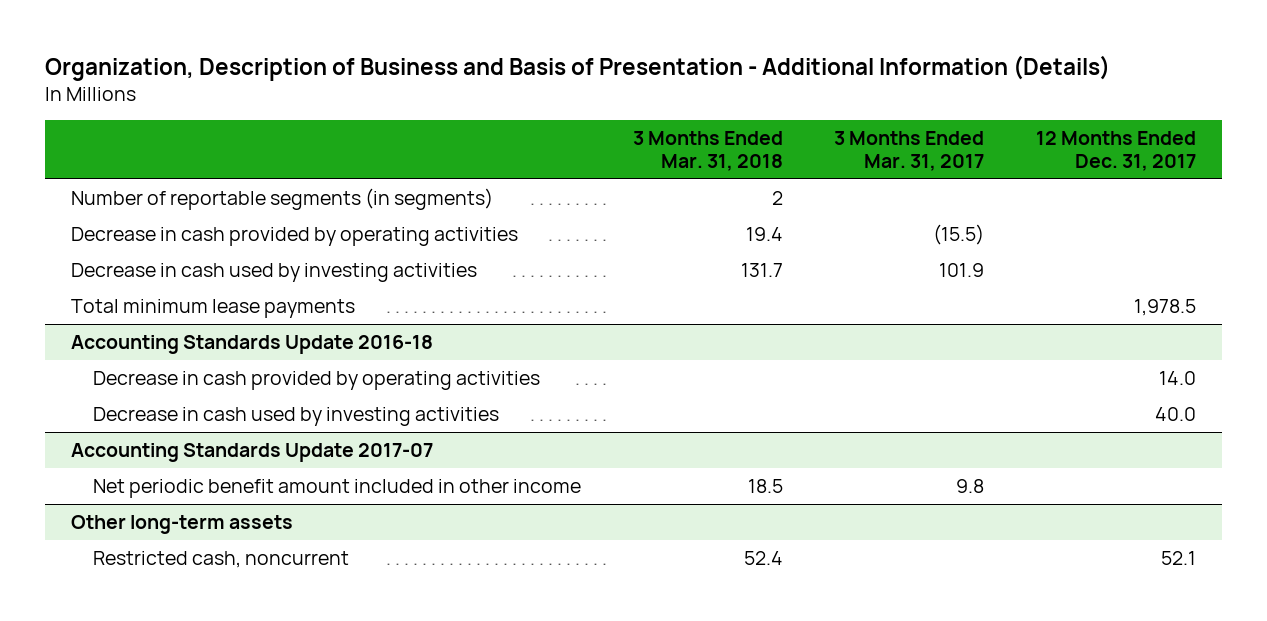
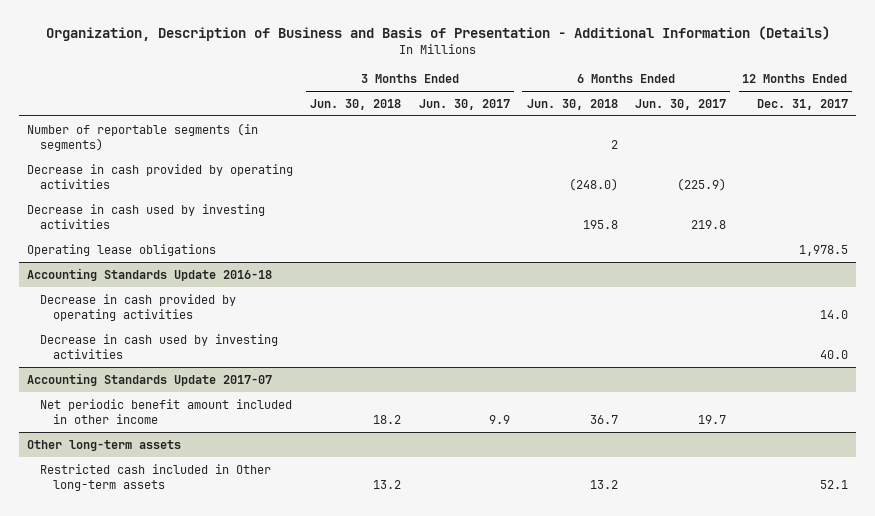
- | 3 Months Ended Mar. 31, 2018 | 3 Months Ended Mar. 31, 2017 | 12 Months Ended Dec. 31, 2017
+ | 3 Months Ended Jun. 30, 2018 | 3 Months Ended Jun. 30, 2017 | 6 Months Ended Jun. 30, 2018 | 6 Months Ended Jun. 30, 2017 | 12 Months Ended Dec. 31, 2017
- Total minimum lease payments | | | 1,978.5
+ Operating lease obligations | | | | | 1,978.5
@ Other long-term assets
- Restricted cash, noncurrent | 52.4 | | 52.1
+ Restricted cash included in Other long-term assets | 13.2 | | 13.2 | | 52.1

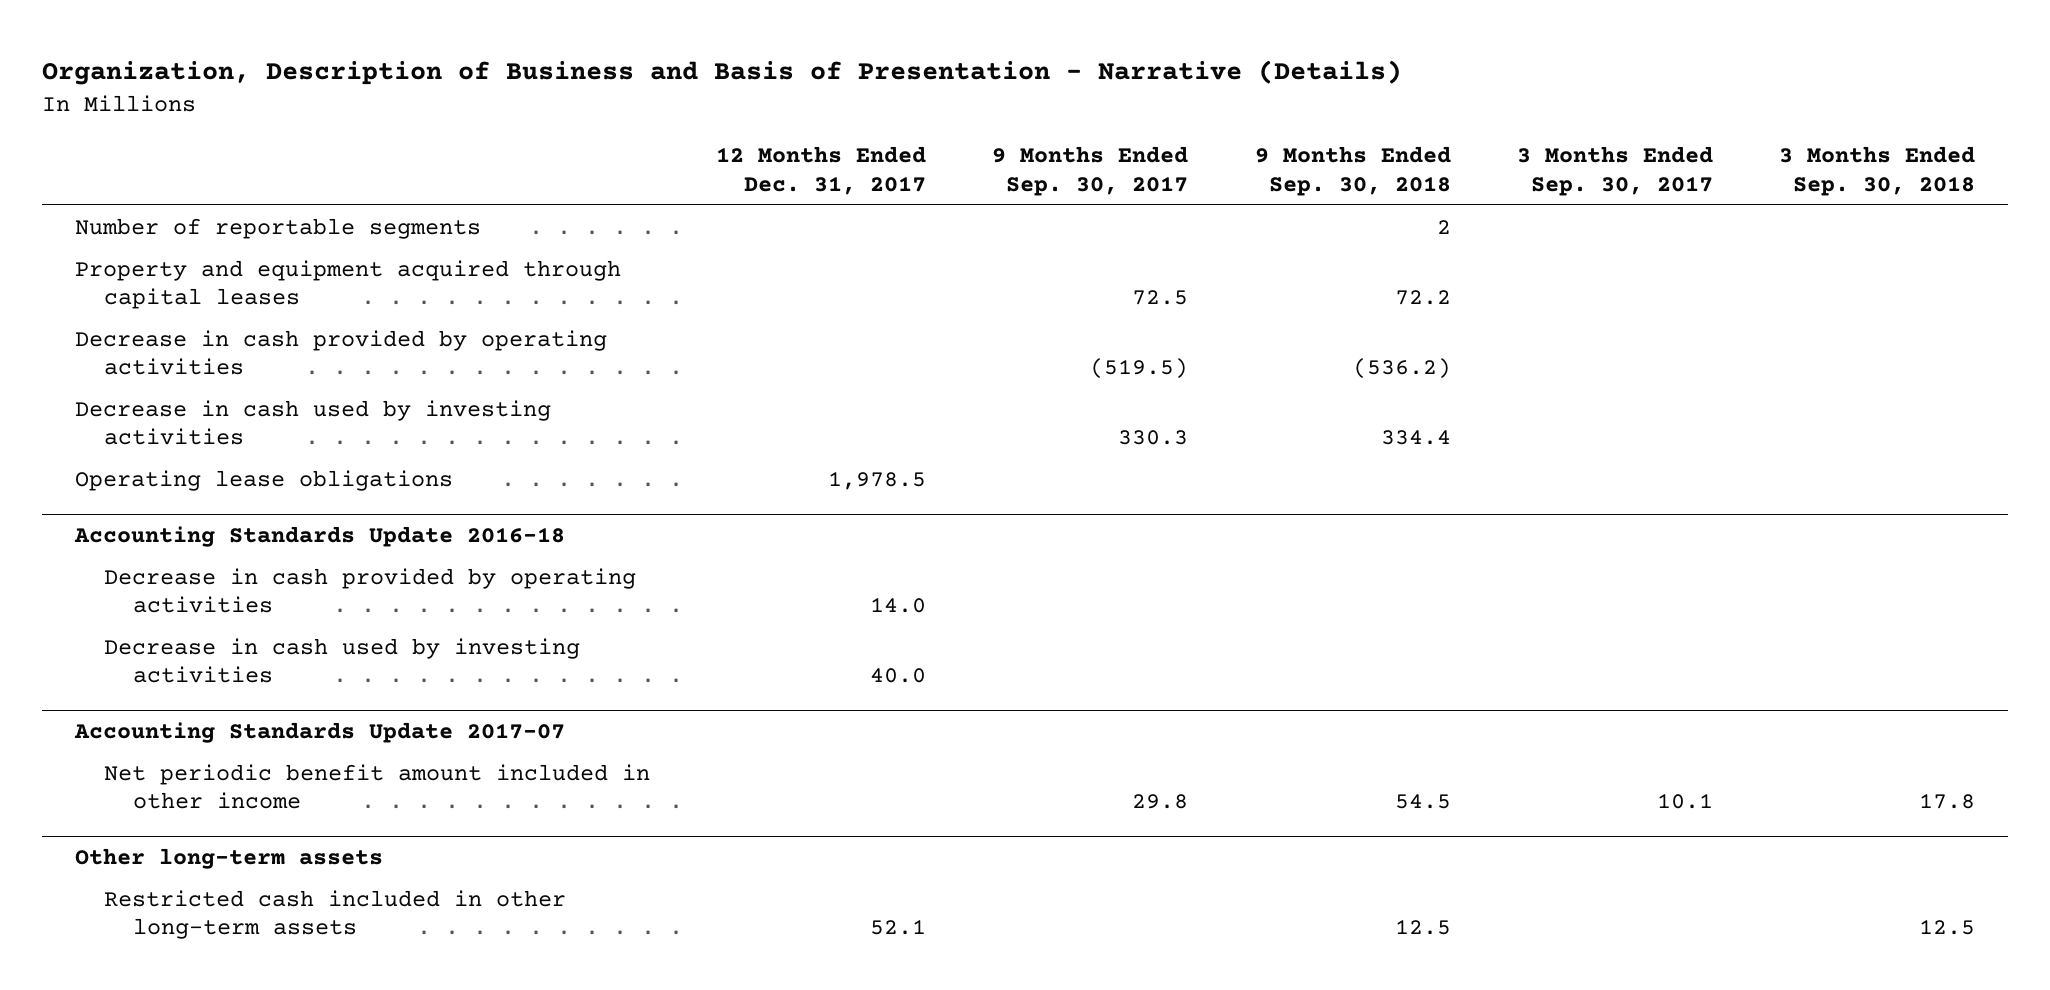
- Organization, Description of Business and Basis of Presentation - Additional Information (Details)
+ Organization, Description of Business and Basis of Presentation - Narrative (Details)
- | 3 Months Ended Jun. 30, 2018 | 3 Months Ended Jun. 30, 2017 | 6 Months Ended Jun. 30, 2018 | 6 Months Ended Jun. 30, 2017 | 12 Months Ended Dec. 31, 2017
+ | 12 Months Ended Dec. 31, 2017 | 9 Months Ended Sep. 30, 2017 | 9 Months Ended Sep. 30, 2018 | 3 Months Ended Sep. 30, 2017 | 3 Months Ended Sep. 30, 2018
- Number of reportable segments (in segments) | | | 2 | |
+ Number of reportable segments | | | 2 | |
+ Property and equipment acquired through capital leases | | 72.5 | 72.2 | |
@ Other long-term assets
- Restricted cash included in Other long-term assets | 13.2 | | 13.2 | | 52.1
+ Restricted cash included in other long-term assets | 52.1 | | 12.5 | | 12.5

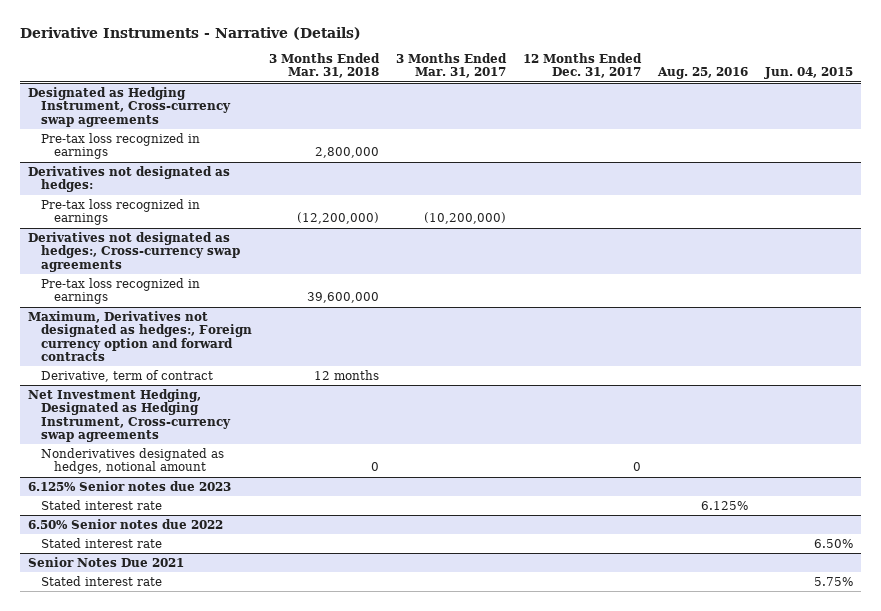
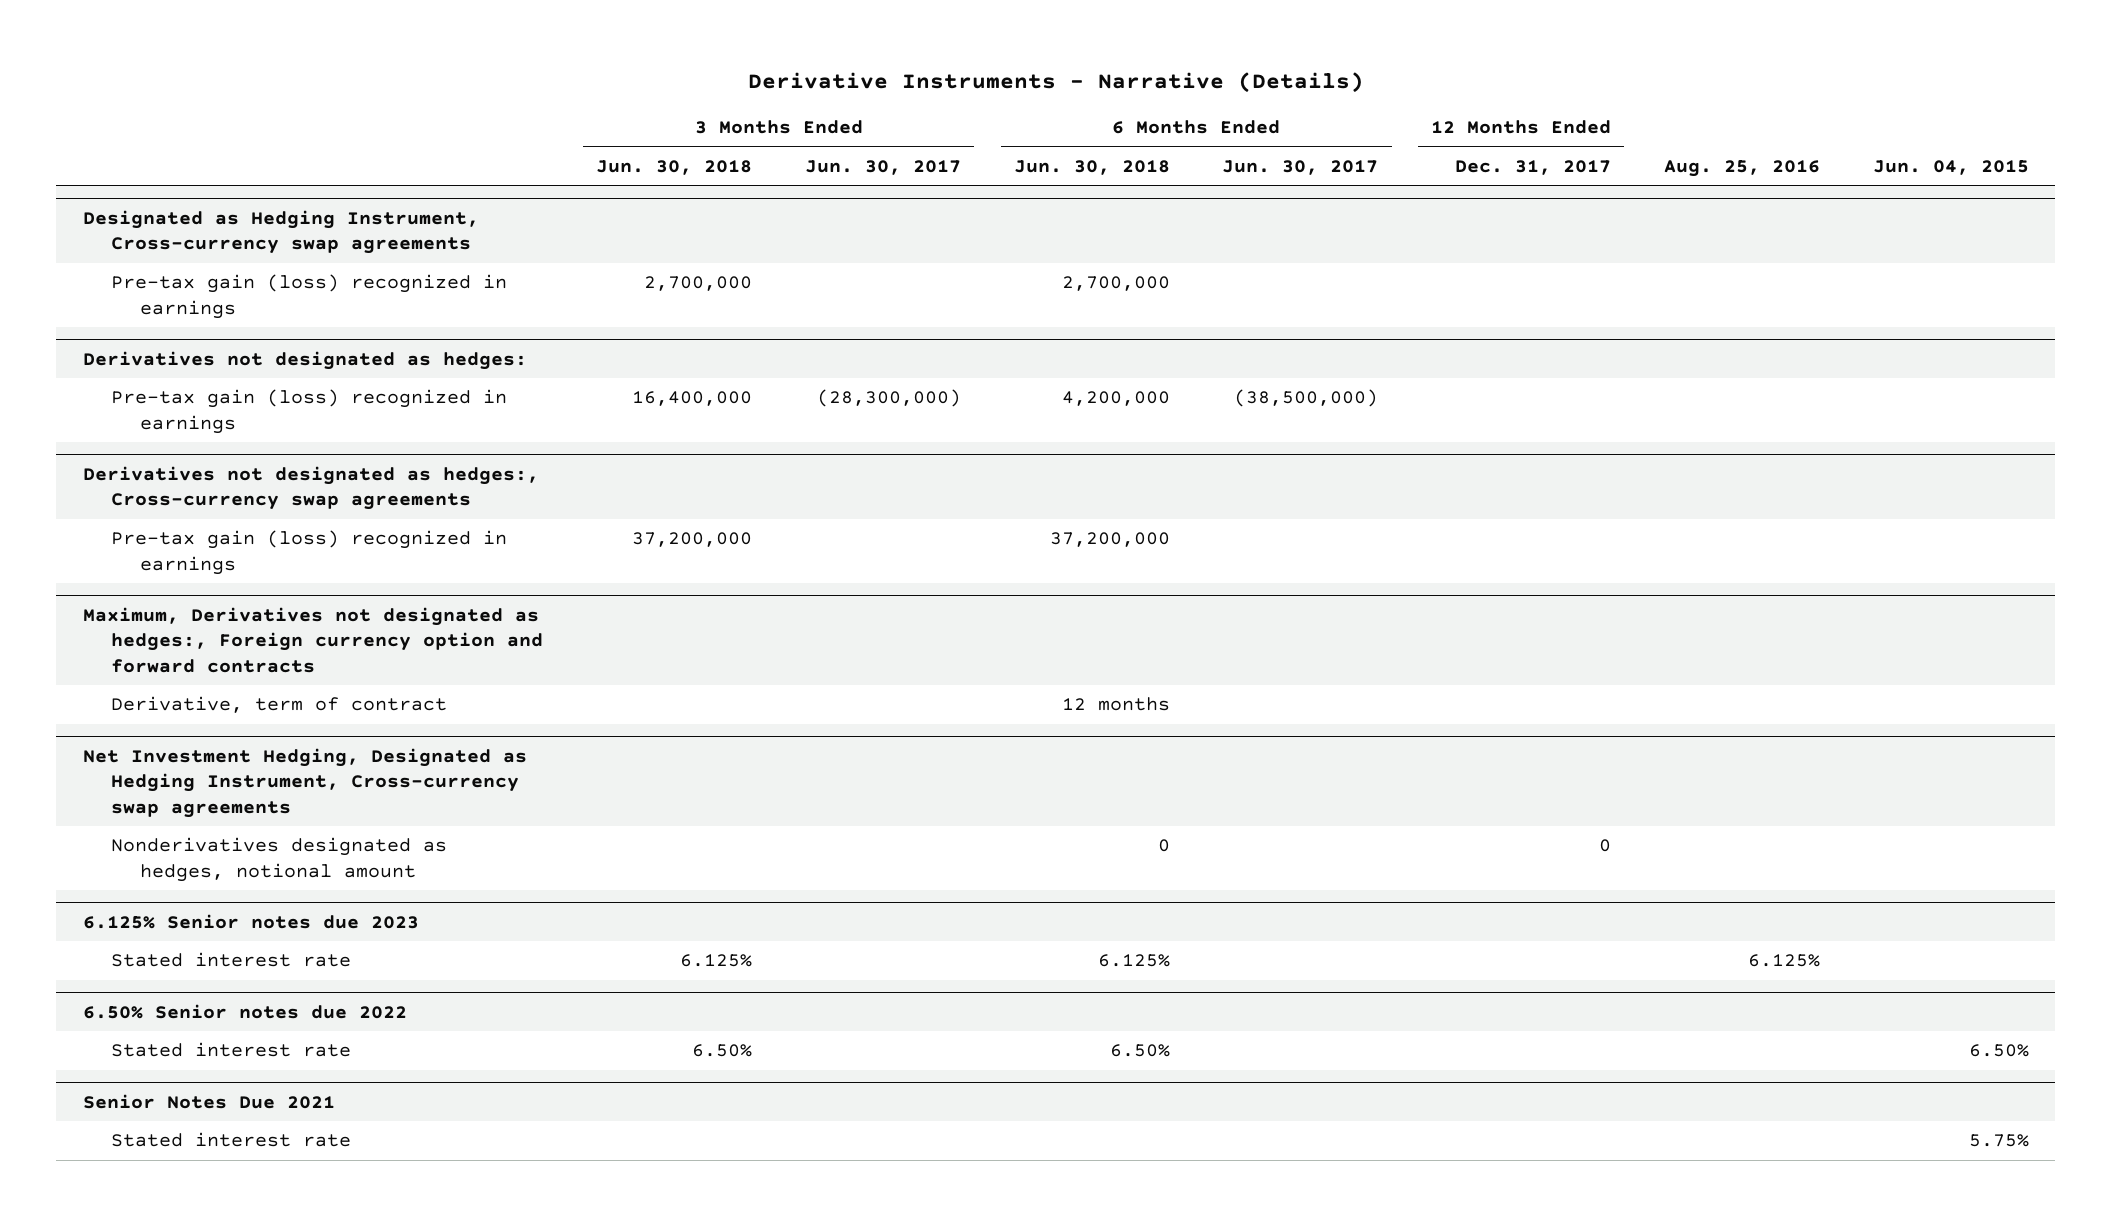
- | 3 Months Ended Mar. 31, 2018 | 3 Months Ended Mar. 31, 2017 | 12 Months Ended Dec. 31, 2017 | Aug. 25, 2016 | Jun. 04, 2015
+ | 3 Months Ended Jun. 30, 2018 | 3 Months Ended Jun. 30, 2017 | 6 Months Ended Jun. 30, 2018 | 6 Months Ended Jun. 30, 2017 | 12 Months Ended Dec. 31, 2017 | Aug. 25, 2016 | Jun. 04, 2015
@ Designated as Hedging Instrument, Cross-currency swap agreements
- Pre-tax loss recognized in earnings | 2,800,000 | | | |
+ Pre-tax gain (loss) recognized in earnings | 2,700,000 | | 2,700,000 | | | |
@ Derivatives not designated as hedges:
- Pre-tax loss recognized in earnings | (12,200,000) | (10,200,000) | | |
+ Pre-tax gain (loss) recognized in earnings | 16,400,000 | (28,300,000) | 4,200,000 | (38,500,000) | | |
@ Derivatives not designated as hedges:, Cross-currency swap agreements
- Pre-tax loss recognized in earnings | 39,600,000 | | | |
+ Pre-tax gain (loss) recognized in earnings | 37,200,000 | | 37,200,000 | | | |

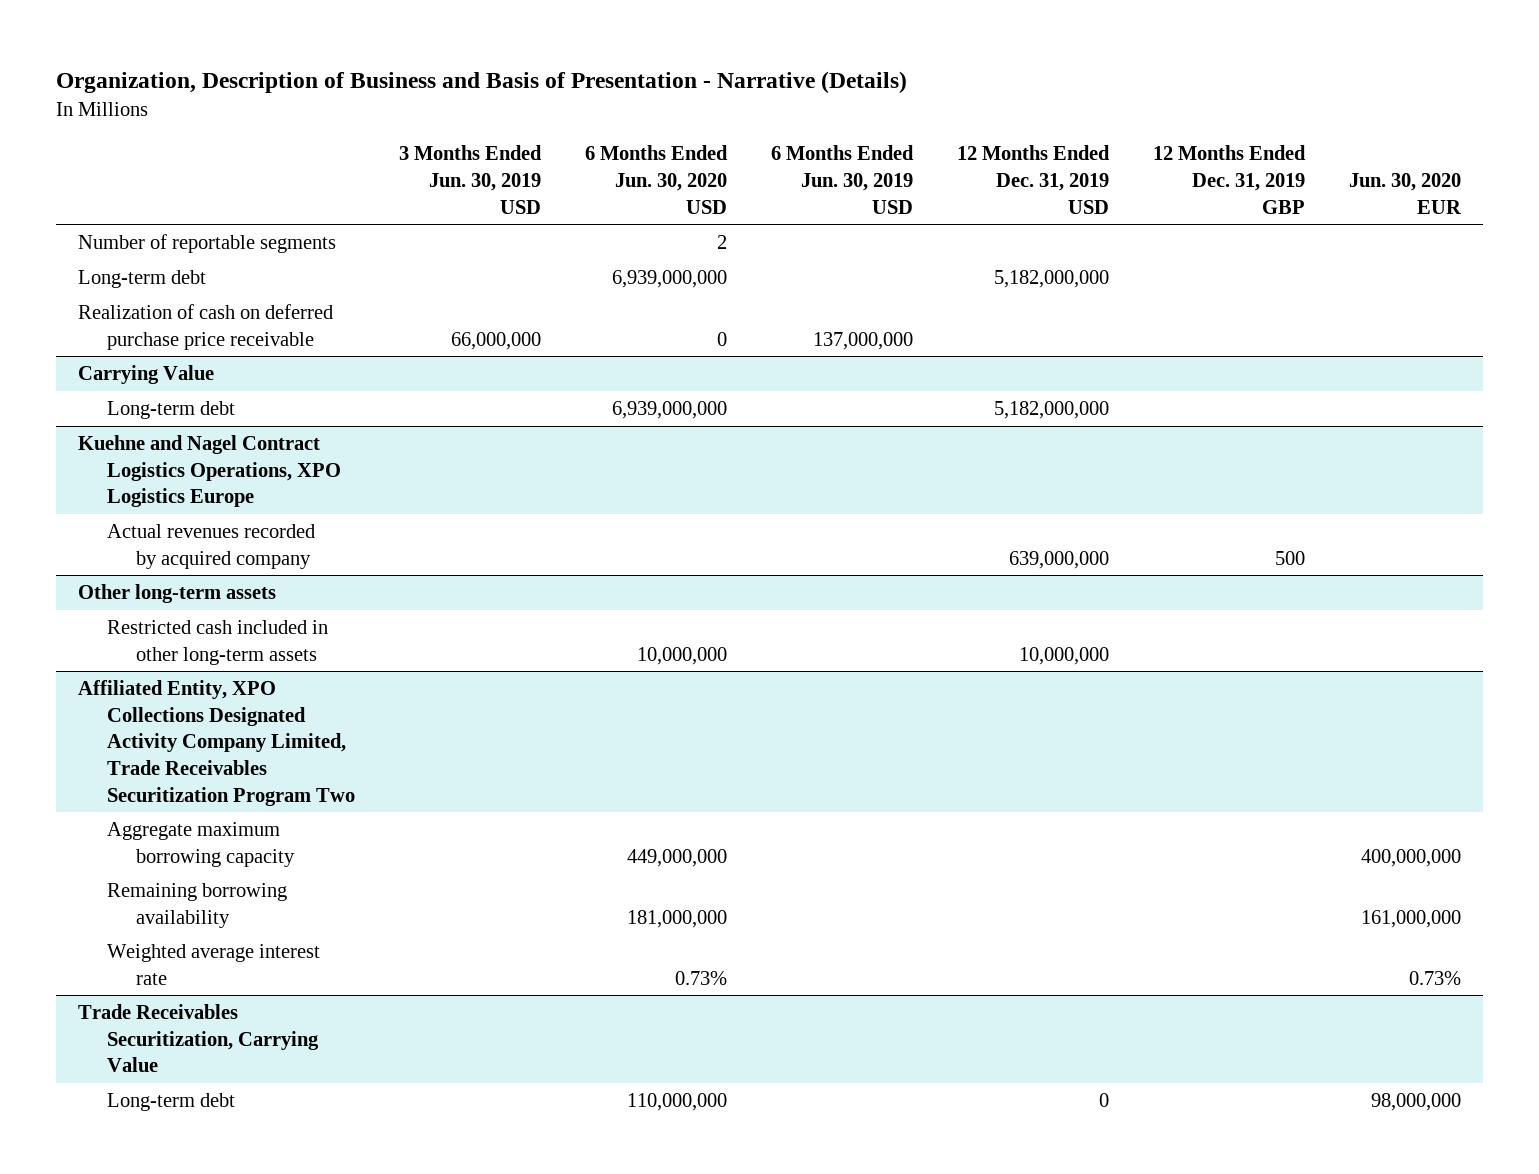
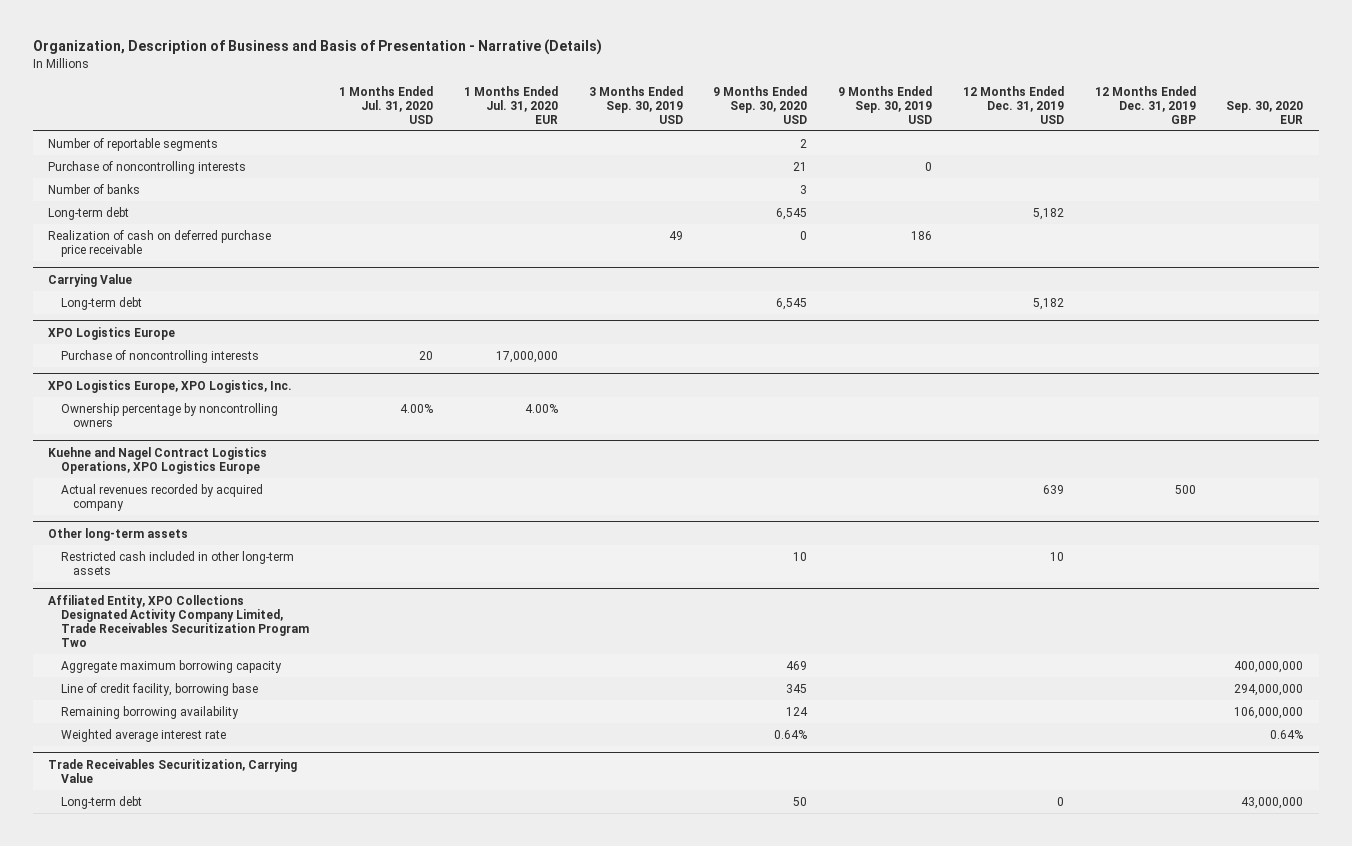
- | 3 Months Ended Jun. 30, 2019 USD | 6 Months Ended Jun. 30, 2020 USD | 6 Months Ended Jun. 30, 2019 USD | 12 Months Ended Dec. 31, 2019 USD | 12 Months Ended Dec. 31, 2019 GBP | Jun. 30, 2020 EUR
+ | 1 Months Ended Jul. 31, 2020 USD | 1 Months Ended Jul. 31, 2020 EUR | 3 Months Ended Sep. 30, 2019 USD | 9 Months Ended Sep. 30, 2020 USD | 9 Months Ended Sep. 30, 2019 USD | 12 Months Ended Dec. 31, 2019 USD | 12 Months Ended Dec. 31, 2019 GBP | Sep. 30, 2020 EUR
- Long-term debt | | 6,939,000,000 | | 5,182,000,000 | |
+ Purchase of noncontrolling interests | | | | 21 | 0 | | |
+ Number of banks | | | | 3 | | | |
+ Long-term debt | | | | 6,545 | | 5,182 | |
@ Carrying Value
- Long-term debt | | 6,939,000,000 | | 5,182,000,000 | |
+ Long-term debt | | | | 6,545 | | 5,182 | |
+ XPO Logistics Europe
+ Purchase of noncontrolling interests | 20 | 17,000,000 | | | | | |
+ XPO Logistics Europe, XPO Logistics, Inc.
+ Ownership percentage by noncontrolling owners | 4.00% | 4.00% | | | | | |
@ Kuehne and Nagel Contract Logistics Operations, XPO Logistics Europe
- Actual revenues recorded by acquired company | | | | 639,000,000 | 500 |
+ Actual revenues recorded by acquired company | | | | | | 639 | 500 |
@ Other long-term assets
- Restricted cash included in other long-term assets | | 10,000,000 | | 10,000,000 | |
+ Restricted cash included in other long-term assets | | | | 10 | | 10 | |
@ Affiliated Entity, XPO Collections Designated Activity Company Limited, Trade Receivables Securitization Program Two
+ Line of credit facility, borrowing base | | | | 345 | | | | 294,000,000

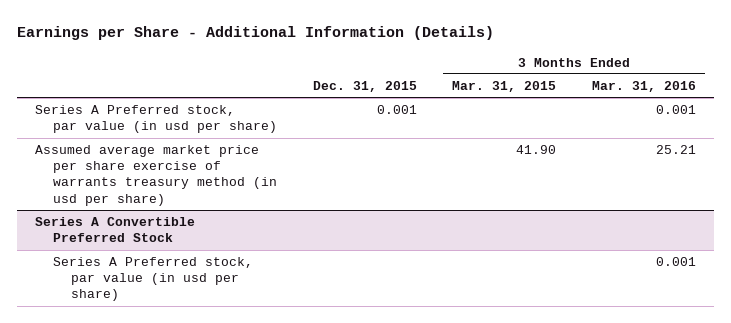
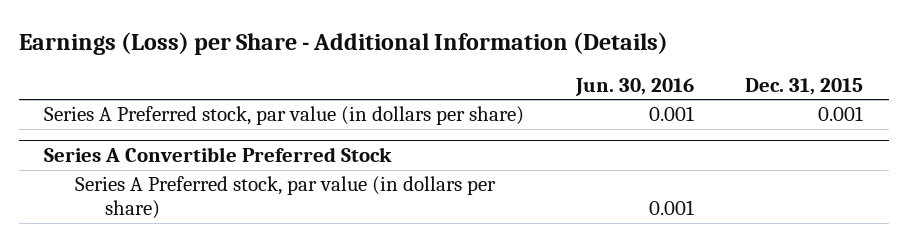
- Earnings per Share - Additional Information (Details)
+ Earnings (Loss) per Share - Additional Information (Details)
- | Dec. 31, 2015 | 3 Months Ended Mar. 31, 2015 | 3 Months Ended Mar. 31, 2016
+ | Jun. 30, 2016 | Dec. 31, 2015
- Series A Preferred stock, par value (in usd per share) | 0.001 | | 0.001
- Assumed average market price per share exercise of warrants treasury method (in usd per share) | | 41.90 | 25.21
+ Series A Preferred stock, par value (in dollars per share) | 0.001 | 0.001
@ Series A Convertible Preferred Stock
- Series A Preferred stock, par value (in usd per share) | | | 0.001
+ Series A Preferred stock, par value (in dollars per share) | 0.001 |

